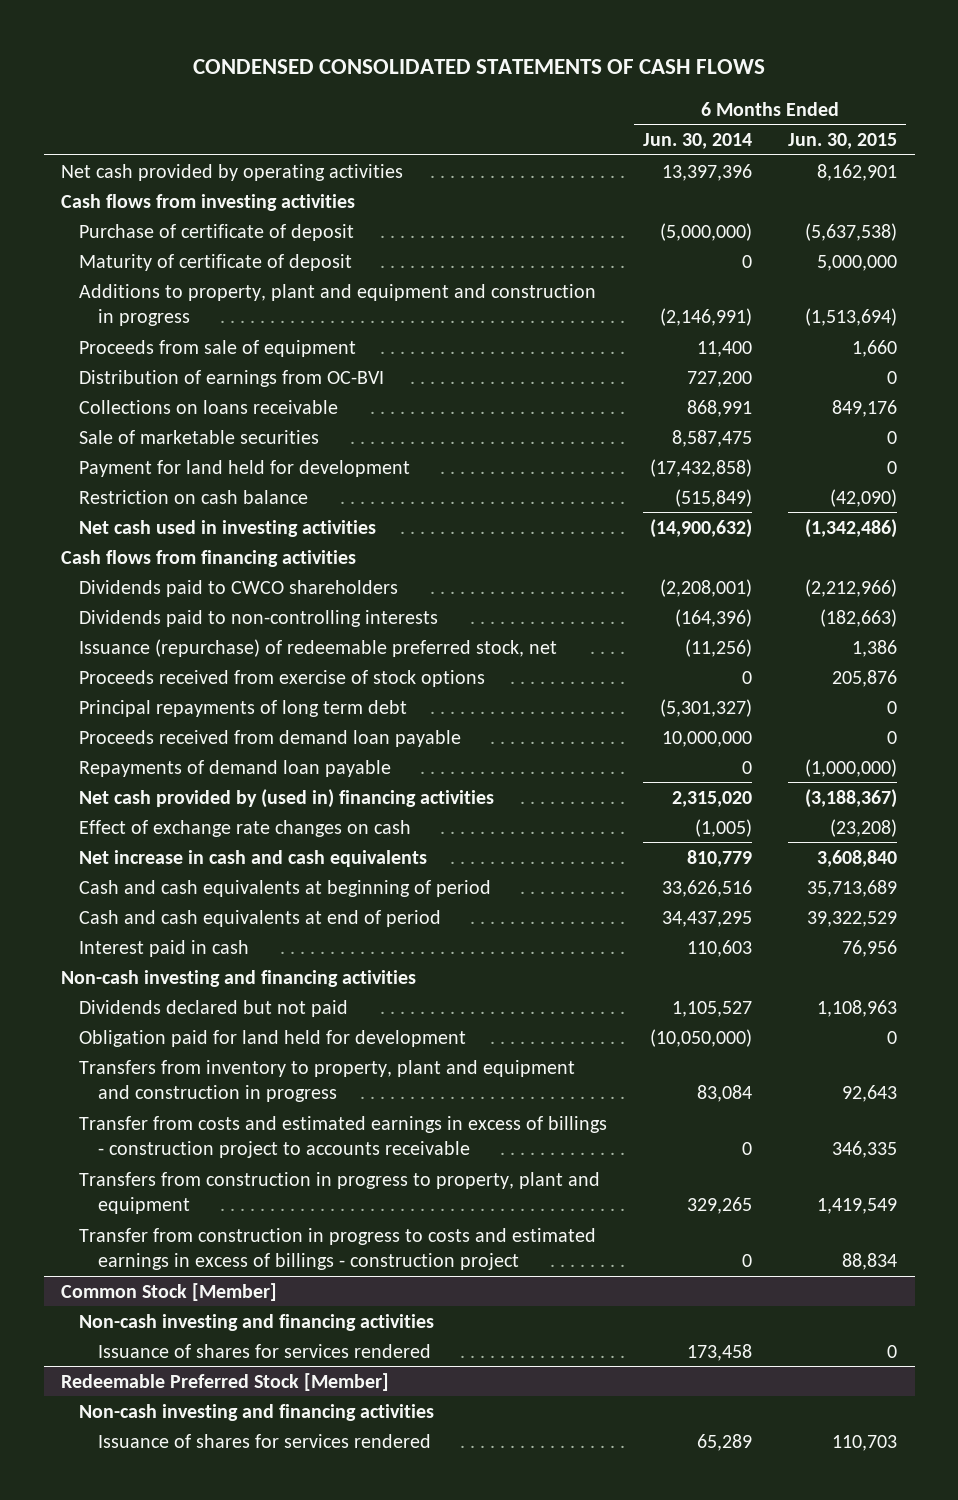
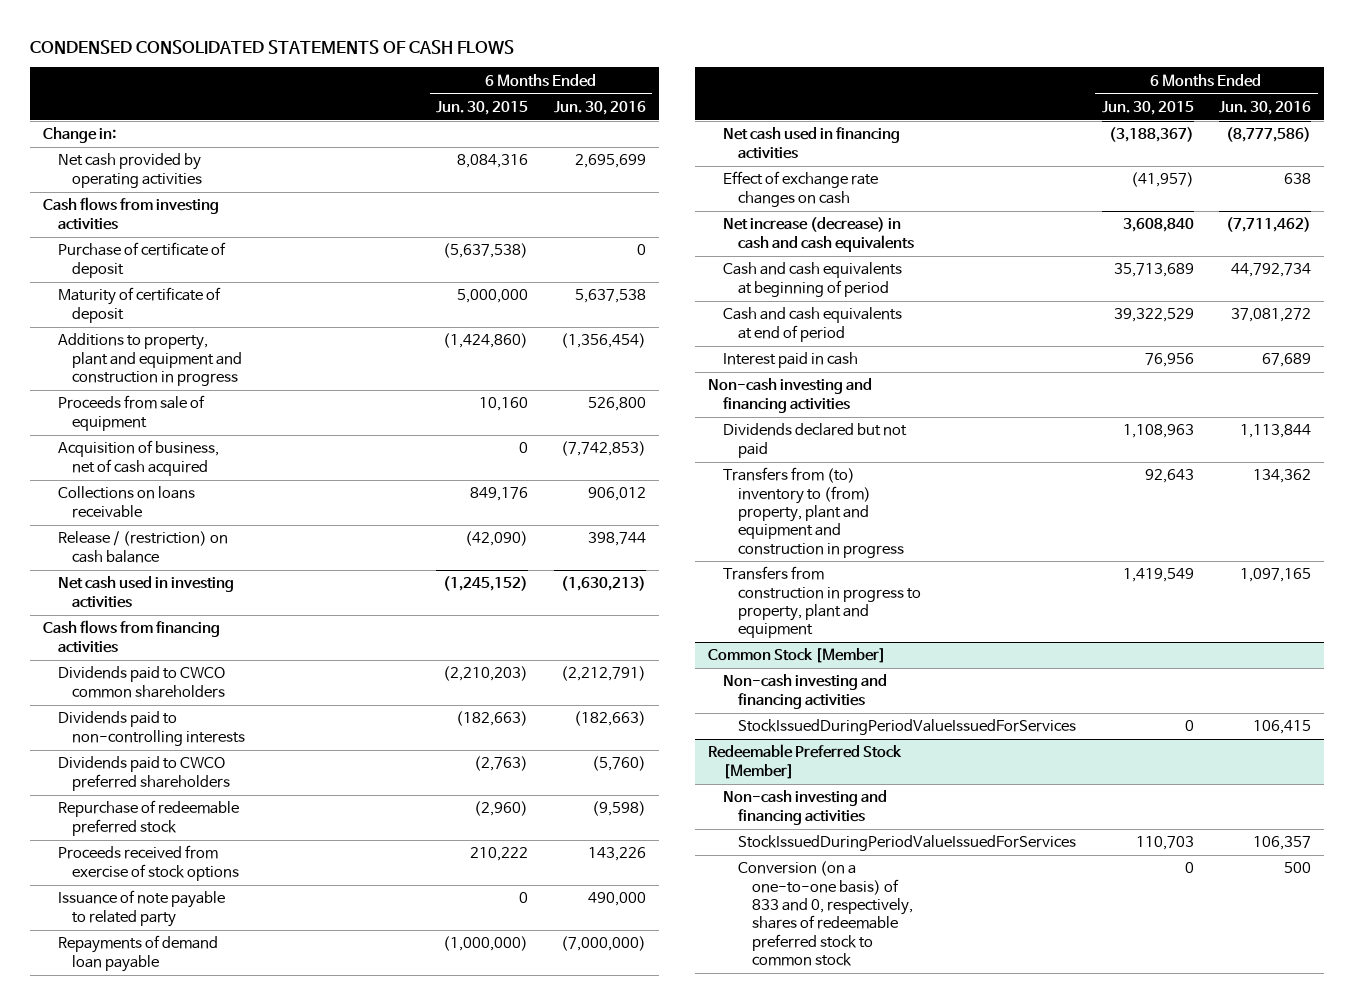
- | 6 Months Ended Jun. 30, 2014 | 6 Months Ended Jun. 30, 2015
+ | 6 Months Ended Jun. 30, 2015 | 6 Months Ended Jun. 30, 2016
- Net cash provided by operating activities | 13,397,396 | 8,162,901
+ Change in:
+ Net cash provided by operating activities | 8,084,316 | 2,695,699
- Additions to property, plant and equipment and construction in progress | (2,146,991) | (1,513,694)
- Proceeds from sale of equipment | 11,400 | 1,660
- Distribution of earnings from OC-BVI | 727,200 | 0
+ Additions to property, plant and equipment and construction in progress | (1,424,860) | (1,356,454)
+ Proceeds from sale of equipment | 10,160 | 526,800
+ Acquisition of business, net of cash acquired | 0 | (7,742,853)
- Sale of marketable securities | 8,587,475 | 0
- Payment for land held for development | (17,432,858) | 0
- Restriction on cash balance | (515,849) | (42,090)
- Net cash used in investing activities | (14,900,632) | (1,342,486)
+ Release / (restriction) on cash balance | (42,090) | 398,744
+ Net cash used in investing activities | (1,245,152) | (1,630,213)
- Dividends paid to CWCO shareholders | (2,208,001) | (2,212,966)
+ Dividends paid to CWCO common shareholders | (2,210,203) | (2,212,791)
- Issuance (repurchase) of redeemable preferred stock, net | (11,256) | 1,386
- Proceeds received from exercise of stock options | 0 | 205,876
- Principal repayments of long term debt | (5,301,327) | 0
- Proceeds received from demand loan payable | 10,000,000 | 0
+ Dividends paid to CWCO preferred shareholders | (2,763) | (5,760)
+ Repurchase of redeemable preferred stock | (2,960) | (9,598)
+ Proceeds received from exercise of stock options | 210,222 | 143,226
+ Issuance of note payable to related party | 0 | 490,000
- Net cash provided by (used in) financing activities | 2,315,020 | (3,188,367)
- Effect of exchange rate changes on cash | (1,005) | (23,208)
- Net increase in cash and cash equivalents | 810,779 | 3,608,840
+ Net cash used in financing activities | (3,188,367) | (8,777,586)
+ Effect of exchange rate changes on cash | (41,957) | 638
+ Net increase (decrease) in cash and cash equivalents | 3,608,840 | (7,711,462)
- Obligation paid for land held for development | (10,050,000) | 0
- Transfers from inventory to property, plant and equipment and construction in progress | 83,084 | 92,643
- Transfer from costs and estimated earnings in excess of billings - construction project to accounts receivable | 0 | 346,335
+ Transfers from (to) inventory to (from) property, plant and equipment and construction in progress | 92,643 | 134,362
- Transfer from construction in progress to costs and estimated earnings in excess of billings - construction project | 0 | 88,834
@ Common Stock [Member]
- Issuance of shares for services rendered | 173,458 | 0
+ StockIssuedDuringPeriodValueIssuedForServices | 0 | 106,415
@ Redeemable Preferred Stock [Member]
- Issuance of shares for services rendered | 65,289 | 110,703
+ StockIssuedDuringPeriodValueIssuedForServices | 110,703 | 106,357
+ Conversion (on a one-to-one basis) of 833 and 0, respectively, shares of redeemable preferred stock to common stock | 0 | 500

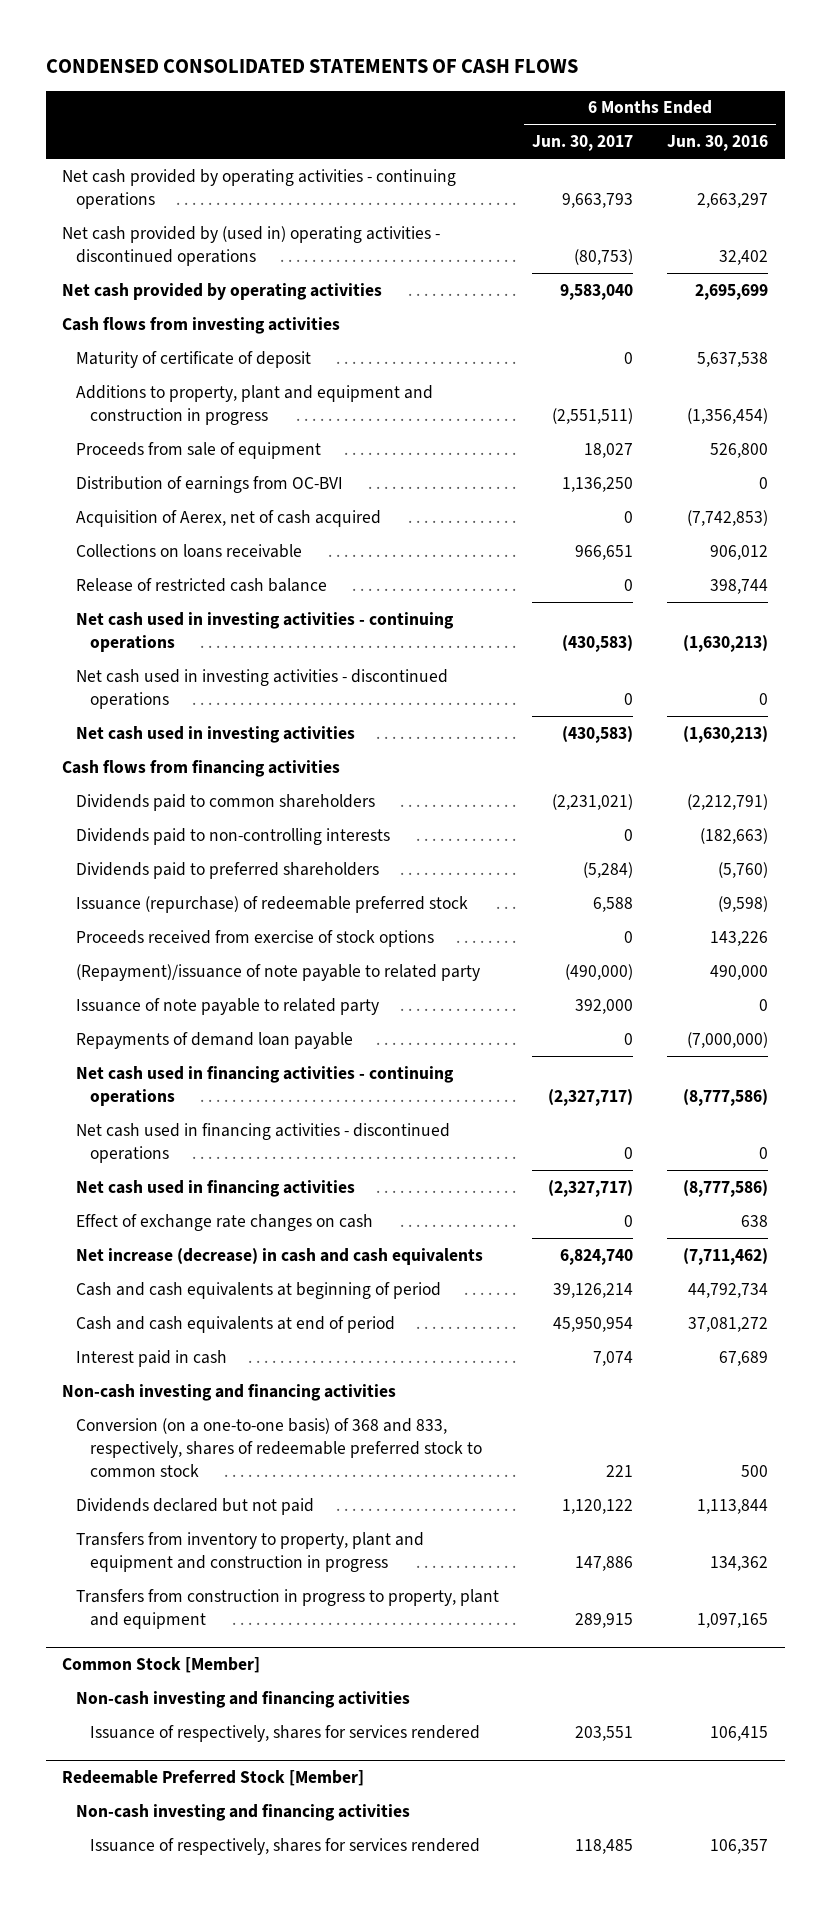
- | 6 Months Ended Jun. 30, 2015 | 6 Months Ended Jun. 30, 2016
+ | 6 Months Ended Jun. 30, 2017 | 6 Months Ended Jun. 30, 2016
- Change in:
+ Net cash provided by operating activities - continuing operations | 9,663,793 | 2,663,297
+ Net cash provided by (used in) operating activities - discontinued operations | (80,753) | 32,402
- Purchase of certificate of deposit | (5,637,538) | 0
- Acquisition of business, net of cash acquired | 0 | (7,742,853)
+ Distribution of earnings from OC-BVI | 1,136,250 | 0
+ Acquisition of Aerex, net of cash acquired | 0 | (7,742,853)
- Release / (restriction) on cash balance | (42,090) | 398,744
+ Release of restricted cash balance | 0 | 398,744
+ Net cash used in investing activities - continuing operations | (430,583) | (1,630,213)
+ Net cash used in investing activities - discontinued operations | 0 | 0
- Dividends paid to CWCO common shareholders | (2,210,203) | (2,212,791)
+ Dividends paid to common shareholders | (2,231,021) | (2,212,791)
- Dividends paid to CWCO preferred shareholders | (2,763) | (5,760)
- Repurchase of redeemable preferred stock | (2,960) | (9,598)
+ Dividends paid to preferred shareholders | (5,284) | (5,760)
+ Issuance (repurchase) of redeemable preferred stock | 6,588 | (9,598)
- Issuance of note payable to related party | 0 | 490,000
+ (Repayment)/issuance of note payable to related party | (490,000) | 490,000
+ Issuance of note payable to related party | 392,000 | 0
+ Net cash used in financing activities - continuing operations | (2,327,717) | (8,777,586)
+ Net cash used in financing activities - discontinued operations | 0 | 0
+ Conversion (on a one-to-one basis) of 368 and 833, respectively, shares of redeemable preferred stock to common stock | 221 | 500
- Transfers from (to) inventory to (from) property, plant and equipment and construction in progress | 92,643 | 134,362
+ Transfers from inventory to property, plant and equipment and construction in progress | 147,886 | 134,362
@ Common Stock [Member]
- StockIssuedDuringPeriodValueIssuedForServices | 0 | 106,415
+ Issuance of respectively, shares for services rendered | 203,551 | 106,415
@ Redeemable Preferred Stock [Member]
- StockIssuedDuringPeriodValueIssuedForServices | 110,703 | 106,357
- Conversion (on a one-to-one basis) of 833 and 0, respectively, shares of redeemable preferred stock to common stock | 0 | 500
+ Issuance of respectively, shares for services rendered | 118,485 | 106,357

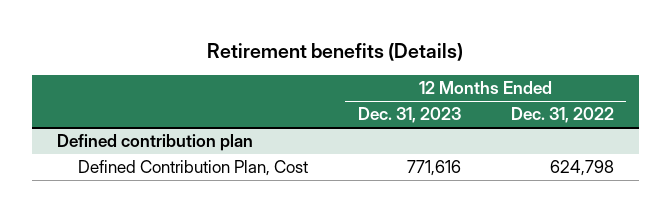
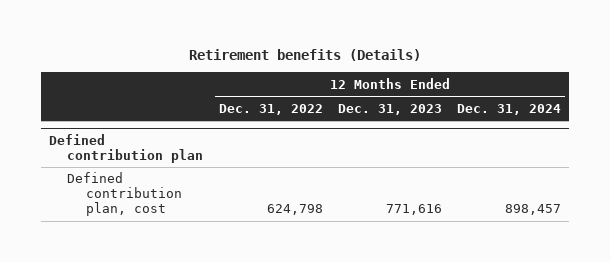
- | 12 Months Ended Dec. 31, 2023 | 12 Months Ended Dec. 31, 2022
+ | 12 Months Ended Dec. 31, 2022 | 12 Months Ended Dec. 31, 2023 | 12 Months Ended Dec. 31, 2024
@ Defined contribution plan
- Defined Contribution Plan, Cost | 771,616 | 624,798
+ Defined contribution plan, cost | 624,798 | 771,616 | 898,457

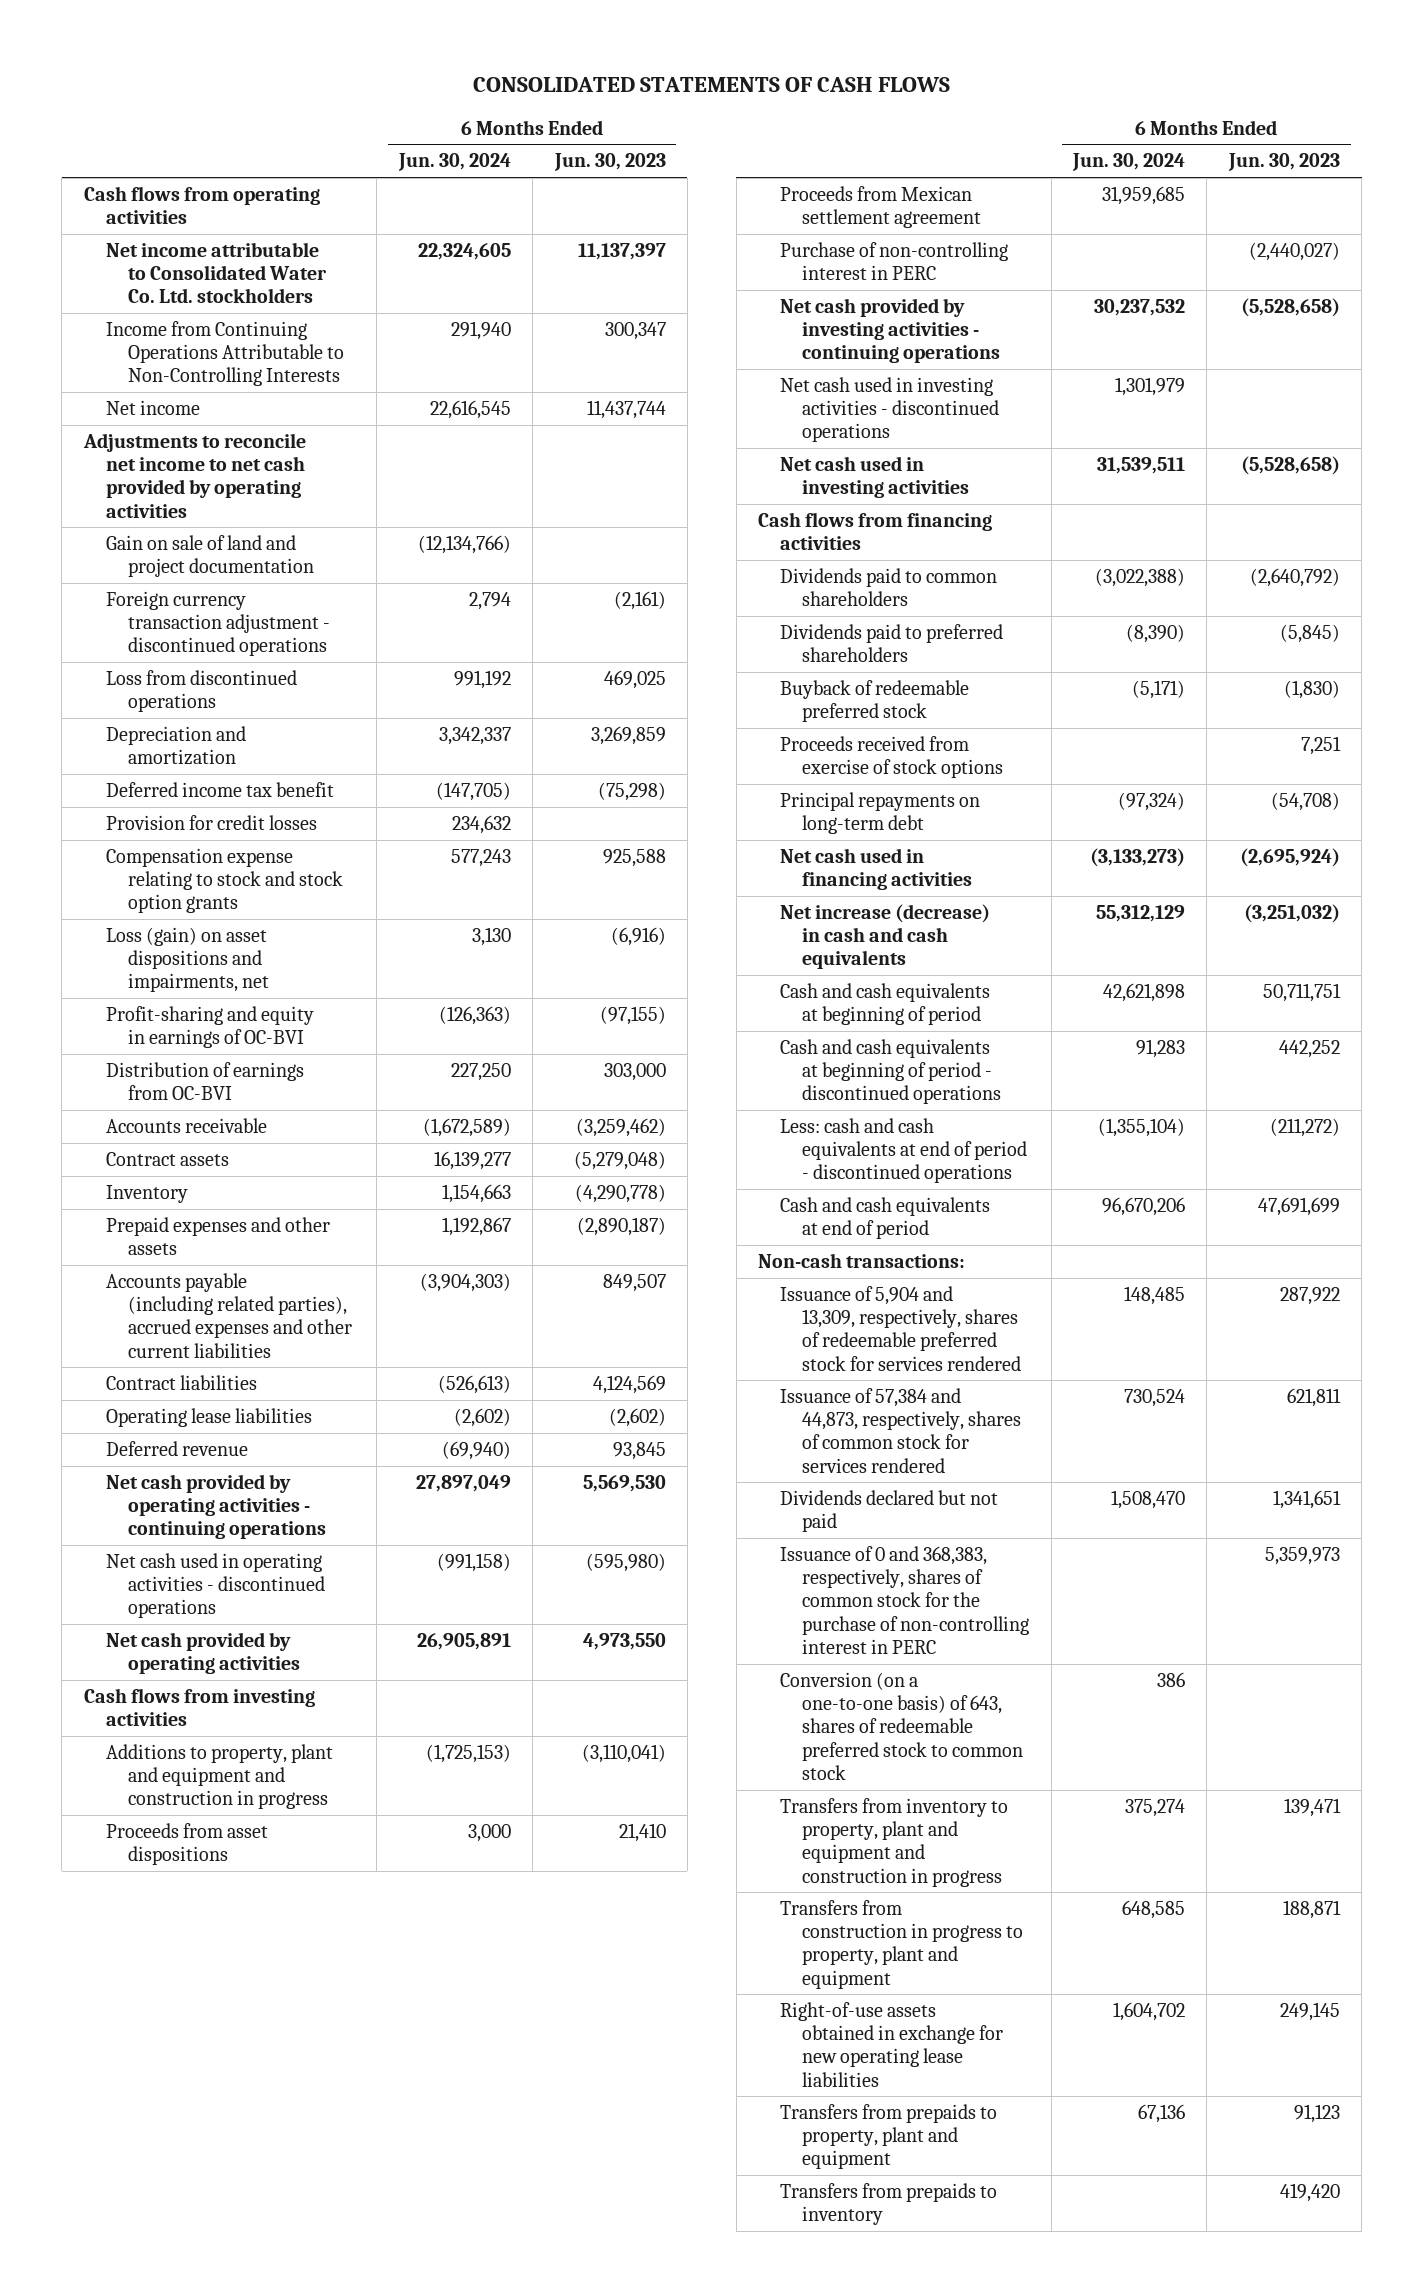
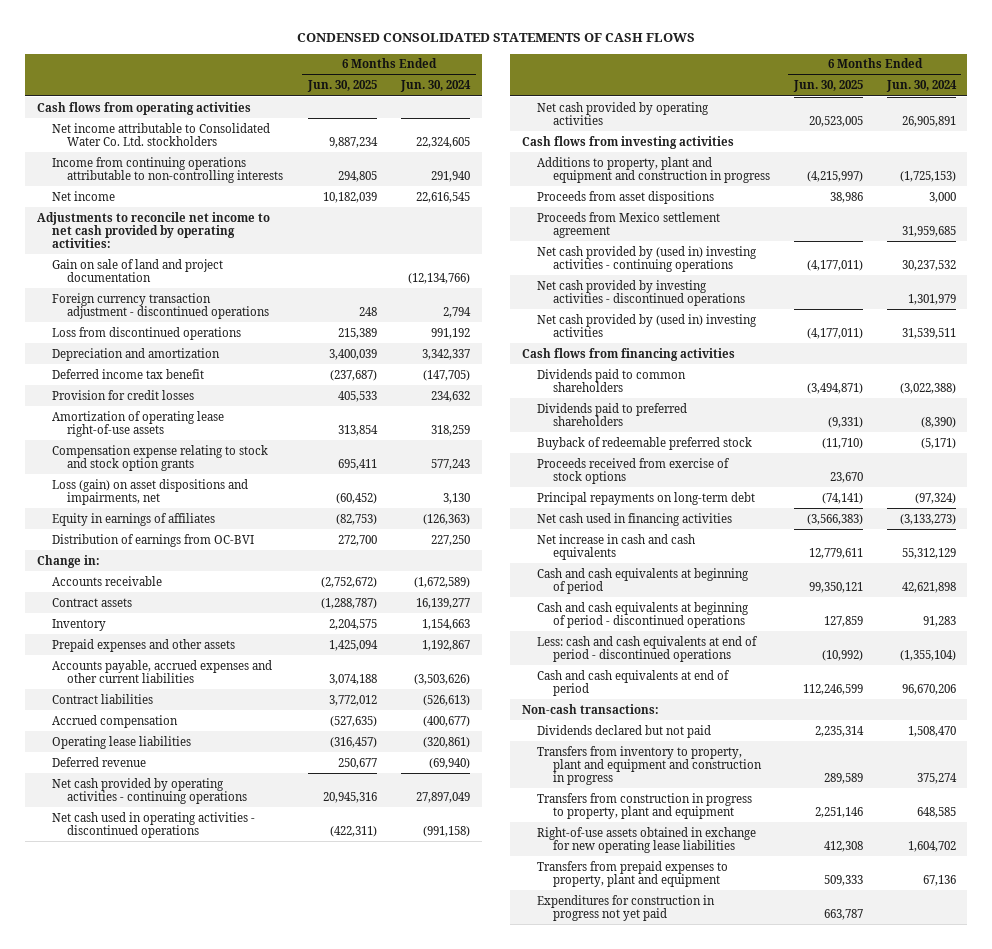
- CONSOLIDATED STATEMENTS OF CASH FLOWS
+ CONDENSED CONSOLIDATED STATEMENTS OF CASH FLOWS
- | 6 Months Ended Jun. 30, 2024 | 6 Months Ended Jun. 30, 2023
+ | 6 Months Ended Jun. 30, 2025 | 6 Months Ended Jun. 30, 2024
- Income from Continuing Operations Attributable to Non-Controlling Interests | 291,940 | 300,347
+ Income from continuing operations attributable to non-controlling interests | 294,805 | 291,940
- Adjustments to reconcile net income to net cash provided by operating activities
+ Adjustments to reconcile net income to net cash provided by operating activities:
+ Amortization of operating lease right-of-use assets | 313,854 | 318,259
- Profit-sharing and equity in earnings of OC-BVI | (126,363) | (97,155)
+ Equity in earnings of affiliates | (82,753) | (126,363)
+ Change in:
- Accounts payable (including related parties), accrued expenses and other current liabilities | (3,904,303) | 849,507
+ Accounts payable, accrued expenses and other current liabilities | 3,074,188 | (3,503,626)
- Operating lease liabilities | (2,602) | (2,602)
+ Accrued compensation | (527,635) | (400,677)
+ Operating lease liabilities | (316,457) | (320,861)
- Proceeds from Mexican settlement agreement | 31,959,685 |
- Purchase of non-controlling interest in PERC | | (2,440,027)
- Net cash provided by investing activities - continuing operations | 30,237,532 | (5,528,658)
- Net cash used in investing activities - discontinued operations | 1,301,979 |
- Net cash used in investing activities | 31,539,511 | (5,528,658)
+ Proceeds from Mexico settlement agreement | | 31,959,685
+ Net cash provided by (used in) investing activities - continuing operations | (4,177,011) | 30,237,532
+ Net cash provided by investing activities - discontinued operations | | 1,301,979
+ Net cash provided by (used in) investing activities | (4,177,011) | 31,539,511
- Net increase (decrease) in cash and cash equivalents | 55,312,129 | (3,251,032)
+ Net increase in cash and cash equivalents | 12,779,611 | 55,312,129
- Issuance of 5,904 and 13,309, respectively, shares of redeemable preferred stock for services rendered | 148,485 | 287,922
- Issuance of 57,384 and 44,873, respectively, shares of common stock for services rendered | 730,524 | 621,811
- Issuance of 0 and 368,383, respectively, shares of common stock for the purchase of non-controlling interest in PERC | | 5,359,973
- Conversion (on a one-to-one basis) of 643, shares of redeemable preferred stock to common stock | 386 |
- Transfers from prepaids to property, plant and equipment | 67,136 | 91,123
- Transfers from prepaids to inventory | | 419,420
+ Transfers from prepaid expenses to property, plant and equipment | 509,333 | 67,136
+ Expenditures for construction in progress not yet paid | 663,787 |

